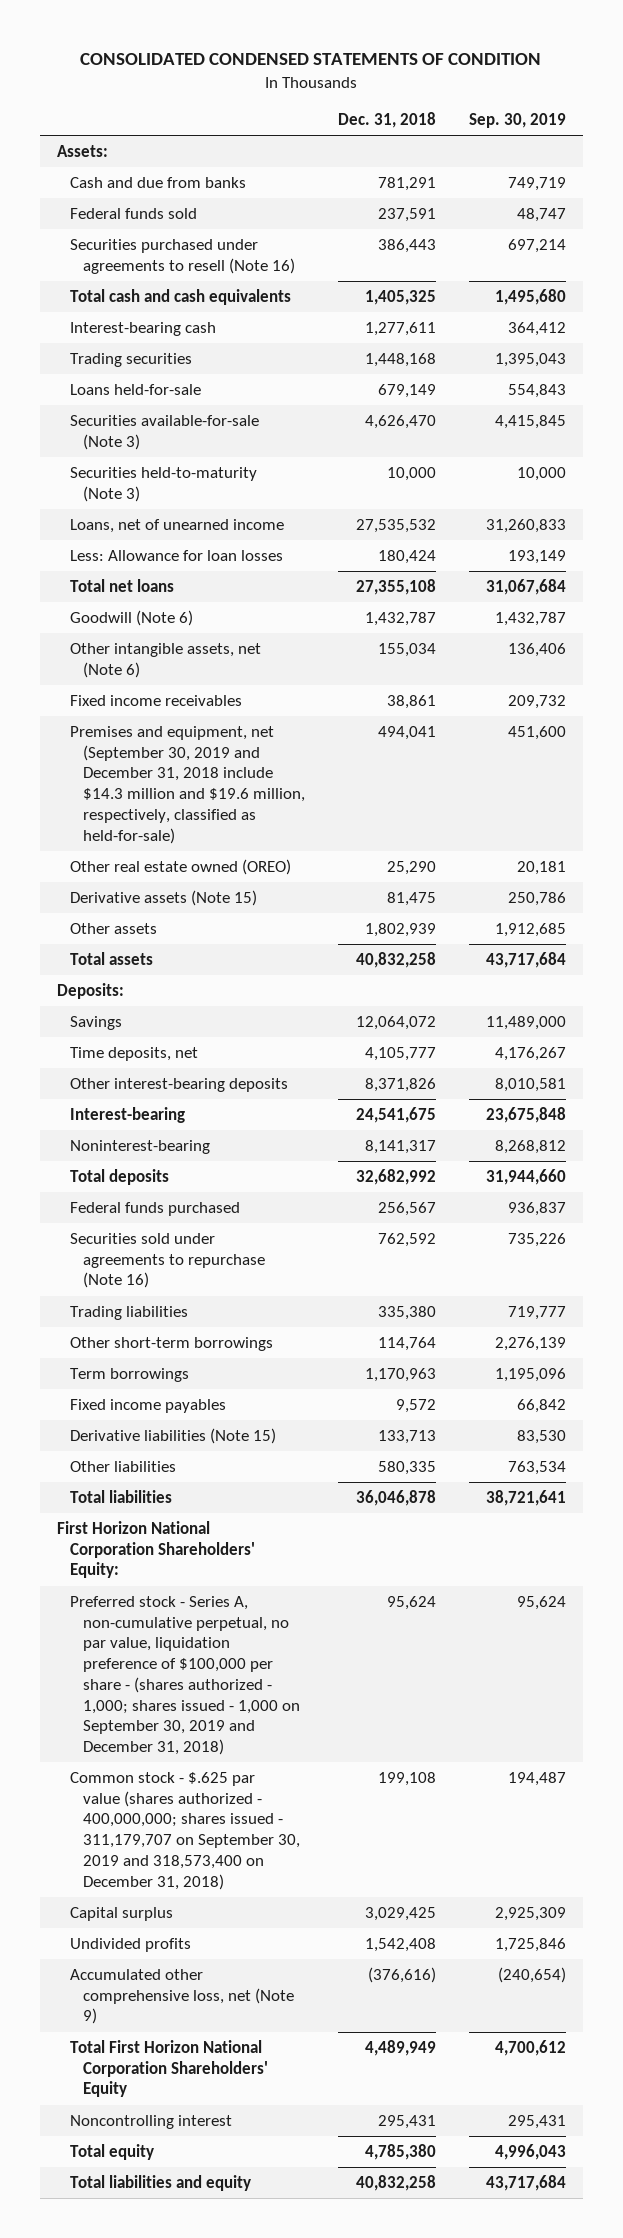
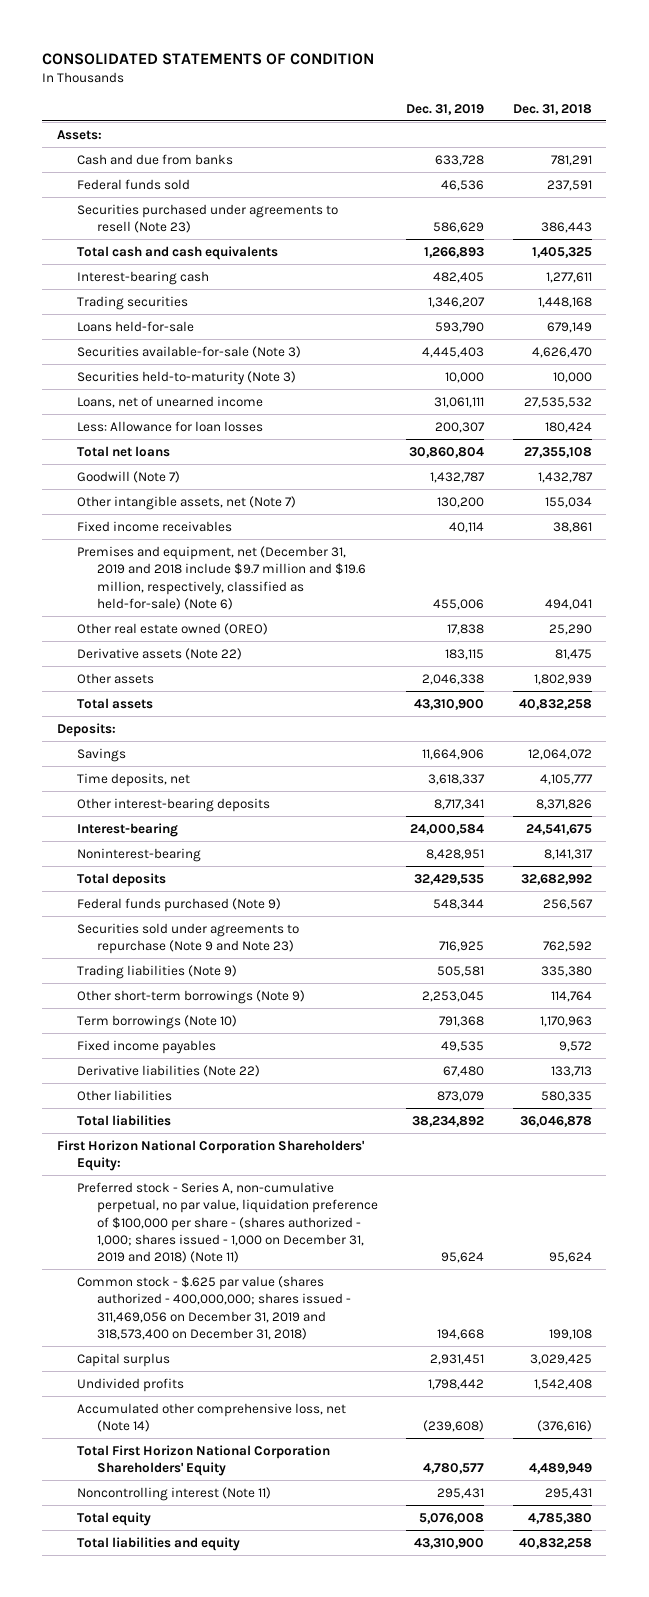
- CONSOLIDATED CONDENSED STATEMENTS OF CONDITION
+ CONSOLIDATED STATEMENTS OF CONDITION
- | Dec. 31, 2018 | Sep. 30, 2019
+ | Dec. 31, 2019 | Dec. 31, 2018
- Securities purchased under agreements to resell (Note 16) | 386,443 | 697,214
+ Securities purchased under agreements to resell (Note 23) | 586,629 | 386,443
- Goodwill (Note 6) | 1,432,787 | 1,432,787
- Other intangible assets, net (Note 6) | 155,034 | 136,406
+ Goodwill (Note 7) | 1,432,787 | 1,432,787
+ Other intangible assets, net (Note 7) | 130,200 | 155,034
- Premises and equipment, net (September 30, 2019 and December 31, 2018 include $14.3 million and $19.6 million, respectively, classified as held-for-sale) | 494,041 | 451,600
+ Premises and equipment, net (December 31, 2019 and 2018 include $9.7 million and $19.6 million, respectively, classified as held-for-sale) (Note 6) | 455,006 | 494,041
- Derivative assets (Note 15) | 81,475 | 250,786
+ Derivative assets (Note 22) | 183,115 | 81,475
- Federal funds purchased | 256,567 | 936,837
- Securities sold under agreements to repurchase (Note 16) | 762,592 | 735,226
- Trading liabilities | 335,380 | 719,777
- Other short-term borrowings | 114,764 | 2,276,139
- Term borrowings | 1,170,963 | 1,195,096
+ Federal funds purchased (Note 9) | 548,344 | 256,567
+ Securities sold under agreements to repurchase (Note 9 and Note 23) | 716,925 | 762,592
+ Trading liabilities (Note 9) | 505,581 | 335,380
+ Other short-term borrowings (Note 9) | 2,253,045 | 114,764
+ Term borrowings (Note 10) | 791,368 | 1,170,963
- Derivative liabilities (Note 15) | 133,713 | 83,530
+ Derivative liabilities (Note 22) | 67,480 | 133,713
- Preferred stock - Series A, non-cumulative perpetual, no par value, liquidation preference of $100,000 per share - (shares authorized - 1,000; shares issued - 1,000 on September 30, 2019 and December 31, 2018) | 95,624 | 95,624
- Common stock - $.625 par value (shares authorized - 400,000,000; shares issued - 311,179,707 on September 30, 2019 and 318,573,400 on December 31, 2018) | 199,108 | 194,487
+ Preferred stock - Series A, non-cumulative perpetual, no par value, liquidation preference of $100,000 per share - (shares authorized - 1,000; shares issued - 1,000 on December 31, 2019 and 2018) (Note 11) | 95,624 | 95,624
+ Common stock - $.625 par value (shares authorized - 400,000,000; shares issued - 311,469,056 on December 31, 2019 and 318,573,400 on December 31, 2018) | 194,668 | 199,108
- Accumulated other comprehensive loss, net (Note 9) | (376,616) | (240,654)
+ Accumulated other comprehensive loss, net (Note 14) | (239,608) | (376,616)
- Noncontrolling interest | 295,431 | 295,431
+ Noncontrolling interest (Note 11) | 295,431 | 295,431

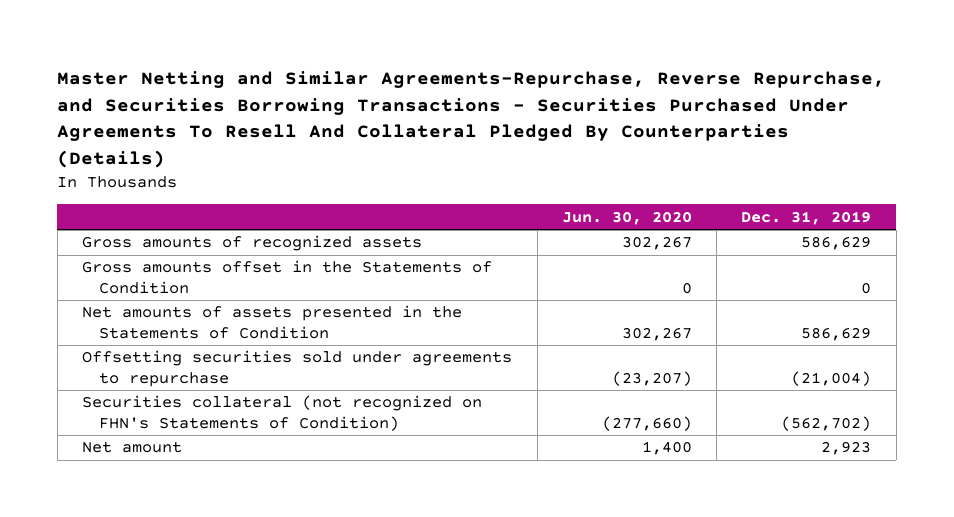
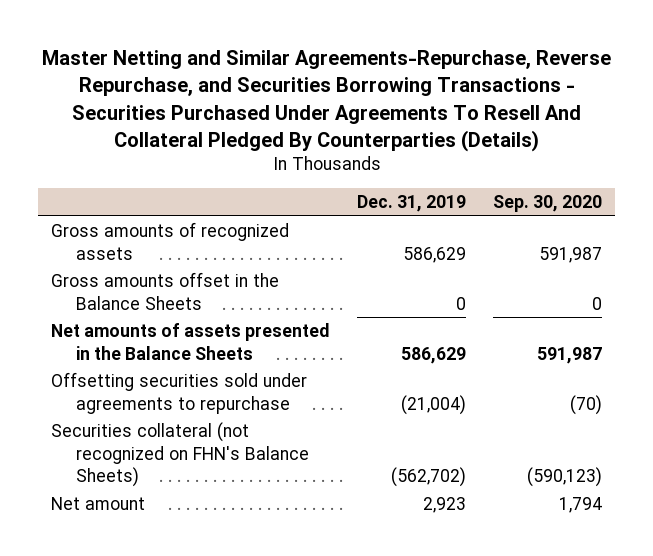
- | Jun. 30, 2020 | Dec. 31, 2019
+ | Dec. 31, 2019 | Sep. 30, 2020
- Gross amounts offset in the Statements of Condition | 0 | 0
- Net amounts of assets presented in the Statements of Condition | 302,267 | 586,629
+ Gross amounts offset in the Balance Sheets | 0 | 0
+ Net amounts of assets presented in the Balance Sheets | 586,629 | 591,987
- Securities collateral (not recognized on FHN's Statements of Condition) | (277,660) | (562,702)
+ Securities collateral (not recognized on FHN's Balance Sheets) | (562,702) | (590,123)

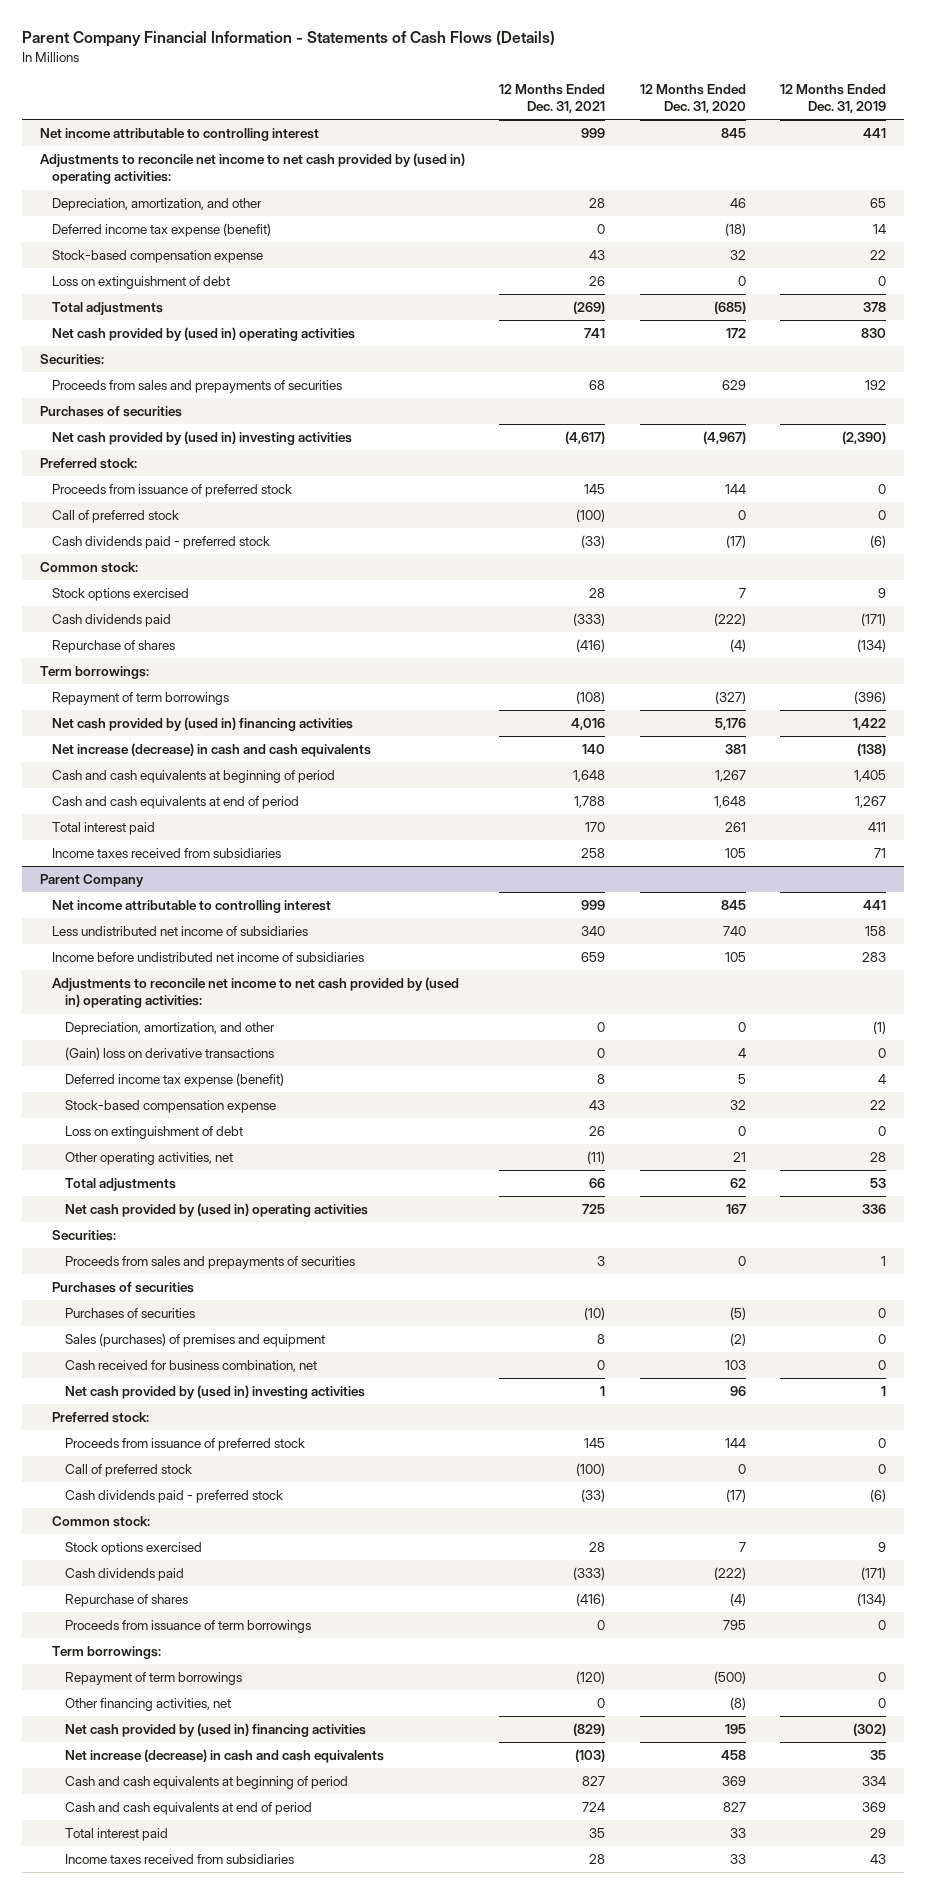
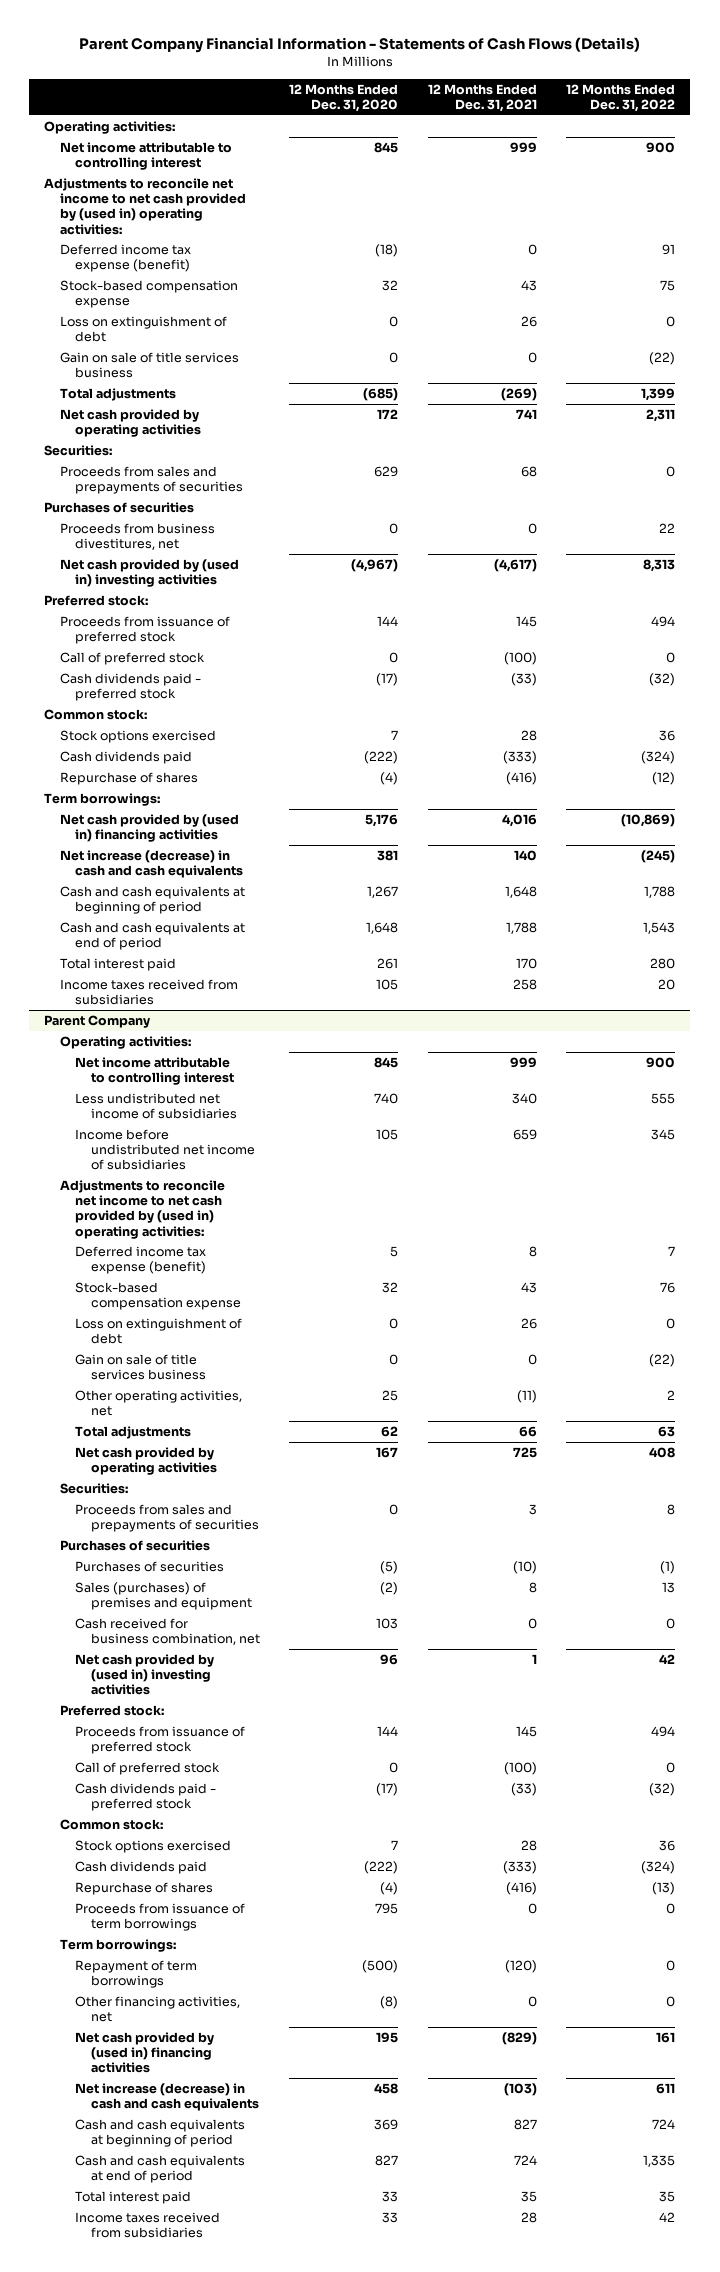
- | 12 Months Ended Dec. 31, 2021 | 12 Months Ended Dec. 31, 2020 | 12 Months Ended Dec. 31, 2019
+ | 12 Months Ended Dec. 31, 2020 | 12 Months Ended Dec. 31, 2021 | 12 Months Ended Dec. 31, 2022
+ Operating activities:
- Depreciation, amortization, and other | 28 | 46 | 65
+ Gain on sale of title services business | 0 | 0 | (22)
- Net cash provided by (used in) operating activities | 741 | 172 | 830
+ Net cash provided by operating activities | 172 | 741 | 2,311
+ Proceeds from business divestitures, net | 0 | 0 | 22
- Repayment of term borrowings | (108) | (327) | (396)
@ Parent Company
+ Operating activities:
- Depreciation, amortization, and other | 0 | 0 | (1)
- (Gain) loss on derivative transactions | 0 | 4 | 0
- Other operating activities, net | (11) | 21 | 28
+ Gain on sale of title services business | 0 | 0 | (22)
+ Other operating activities, net | 25 | (11) | 2
- Net cash provided by (used in) operating activities | 725 | 167 | 336
+ Net cash provided by operating activities | 167 | 725 | 408

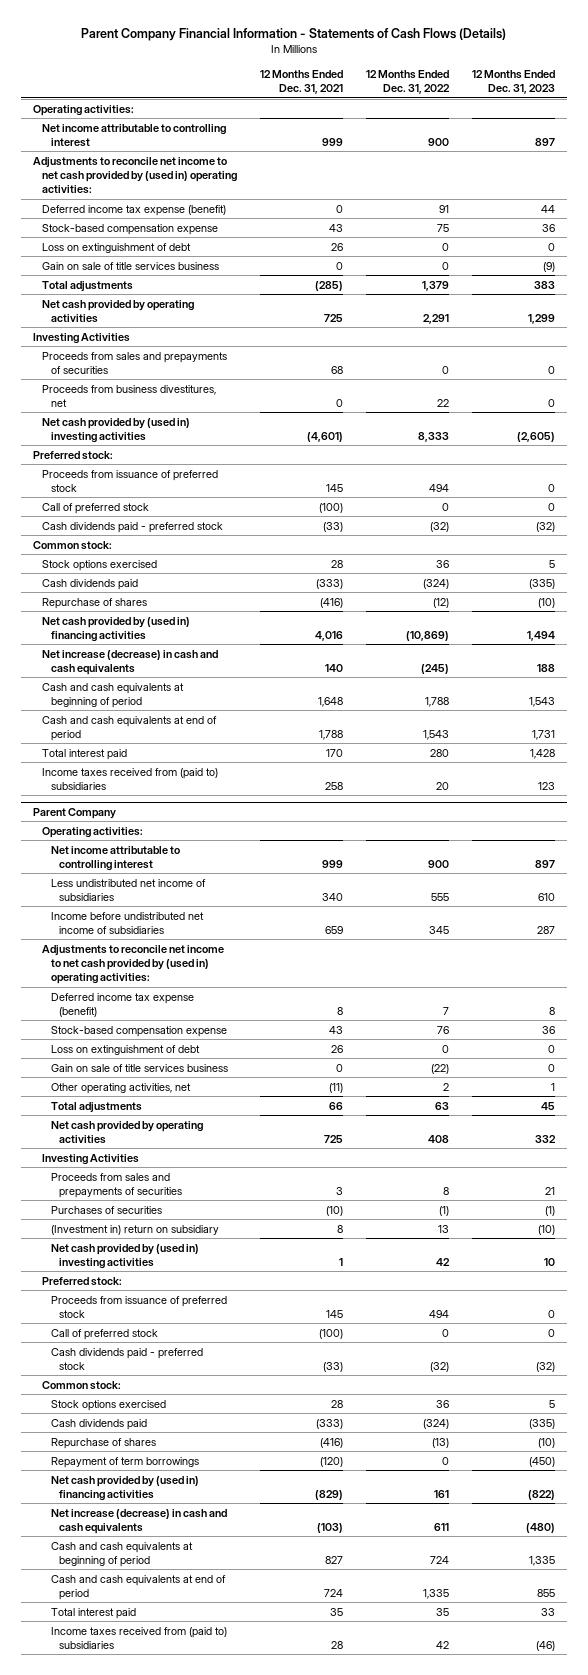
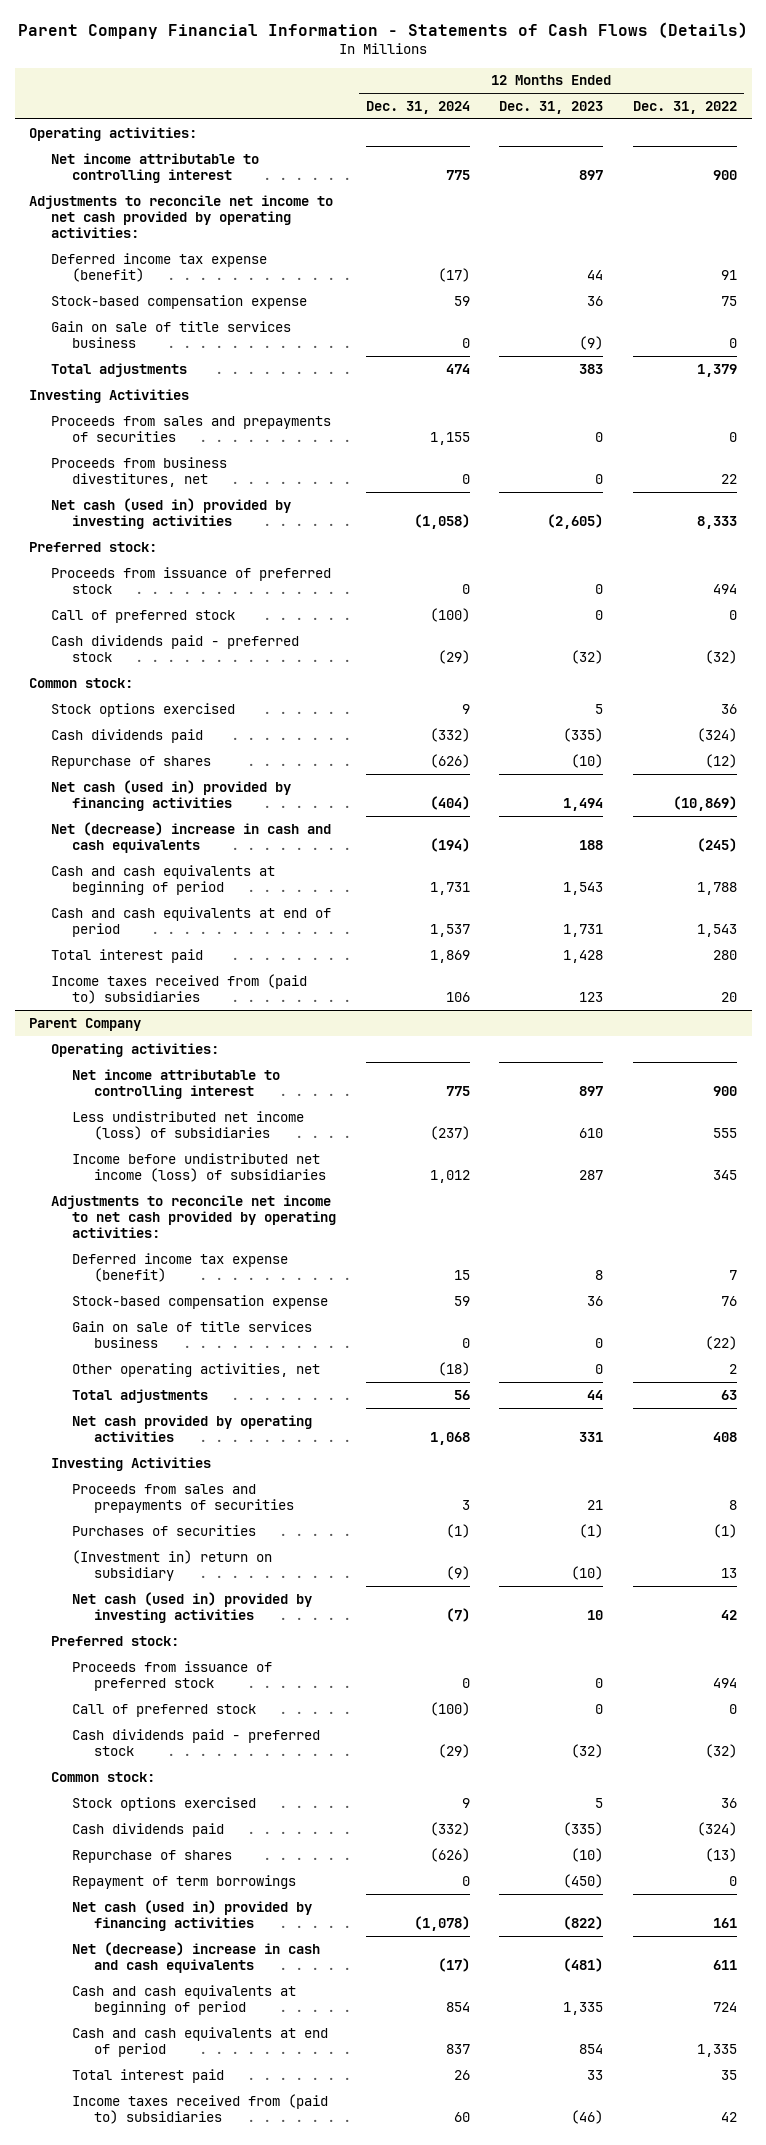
- | 12 Months Ended Dec. 31, 2021 | 12 Months Ended Dec. 31, 2022 | 12 Months Ended Dec. 31, 2023
+ | 12 Months Ended Dec. 31, 2024 | 12 Months Ended Dec. 31, 2023 | 12 Months Ended Dec. 31, 2022
- Adjustments to reconcile net income to net cash provided by (used in) operating activities:
+ Adjustments to reconcile net income to net cash provided by operating activities:
- Loss on extinguishment of debt | 26 | 0 | 0
- Net cash provided by operating activities | 725 | 2,291 | 1,299
- Net cash provided by (used in) investing activities | (4,601) | 8,333 | (2,605)
+ Net cash (used in) provided by investing activities | (1,058) | (2,605) | 8,333
- Net cash provided by (used in) financing activities | 4,016 | (10,869) | 1,494
- Net increase (decrease) in cash and cash equivalents | 140 | (245) | 188
+ Net cash (used in) provided by financing activities | (404) | 1,494 | (10,869)
+ Net (decrease) increase in cash and cash equivalents | (194) | 188 | (245)
@ Parent Company
- Less undistributed net income of subsidiaries | 340 | 555 | 610
- Income before undistributed net income of subsidiaries | 659 | 345 | 287
- Adjustments to reconcile net income to net cash provided by (used in) operating activities:
+ Less undistributed net income (loss) of subsidiaries | (237) | 610 | 555
+ Income before undistributed net income (loss) of subsidiaries | 1,012 | 287 | 345
+ Adjustments to reconcile net income to net cash provided by operating activities:
- Loss on extinguishment of debt | 26 | 0 | 0
- Other operating activities, net | (11) | 2 | 1
- Total adjustments | 66 | 63 | 45
- Net cash provided by operating activities | 725 | 408 | 332
+ Other operating activities, net | (18) | 0 | 2
+ Total adjustments | 56 | 44 | 63
+ Net cash provided by operating activities | 1,068 | 331 | 408
- Net cash provided by (used in) investing activities | 1 | 42 | 10
+ Net cash (used in) provided by investing activities | (7) | 10 | 42
- Net cash provided by (used in) financing activities | (829) | 161 | (822)
- Net increase (decrease) in cash and cash equivalents | (103) | 611 | (480)
+ Net cash (used in) provided by financing activities | (1,078) | (822) | 161
+ Net (decrease) increase in cash and cash equivalents | (17) | (481) | 611
- Cash and cash equivalents at end of period | 724 | 1,335 | 855
+ Cash and cash equivalents at end of period | 837 | 854 | 1,335

